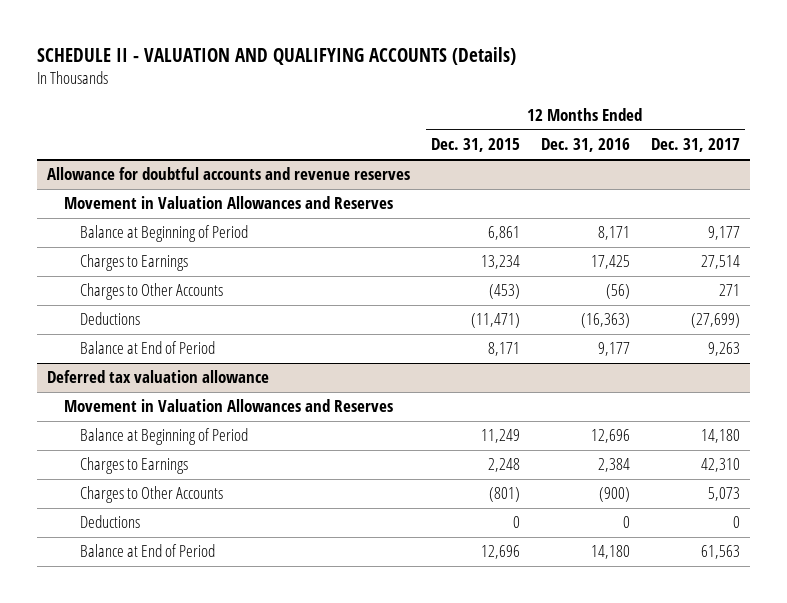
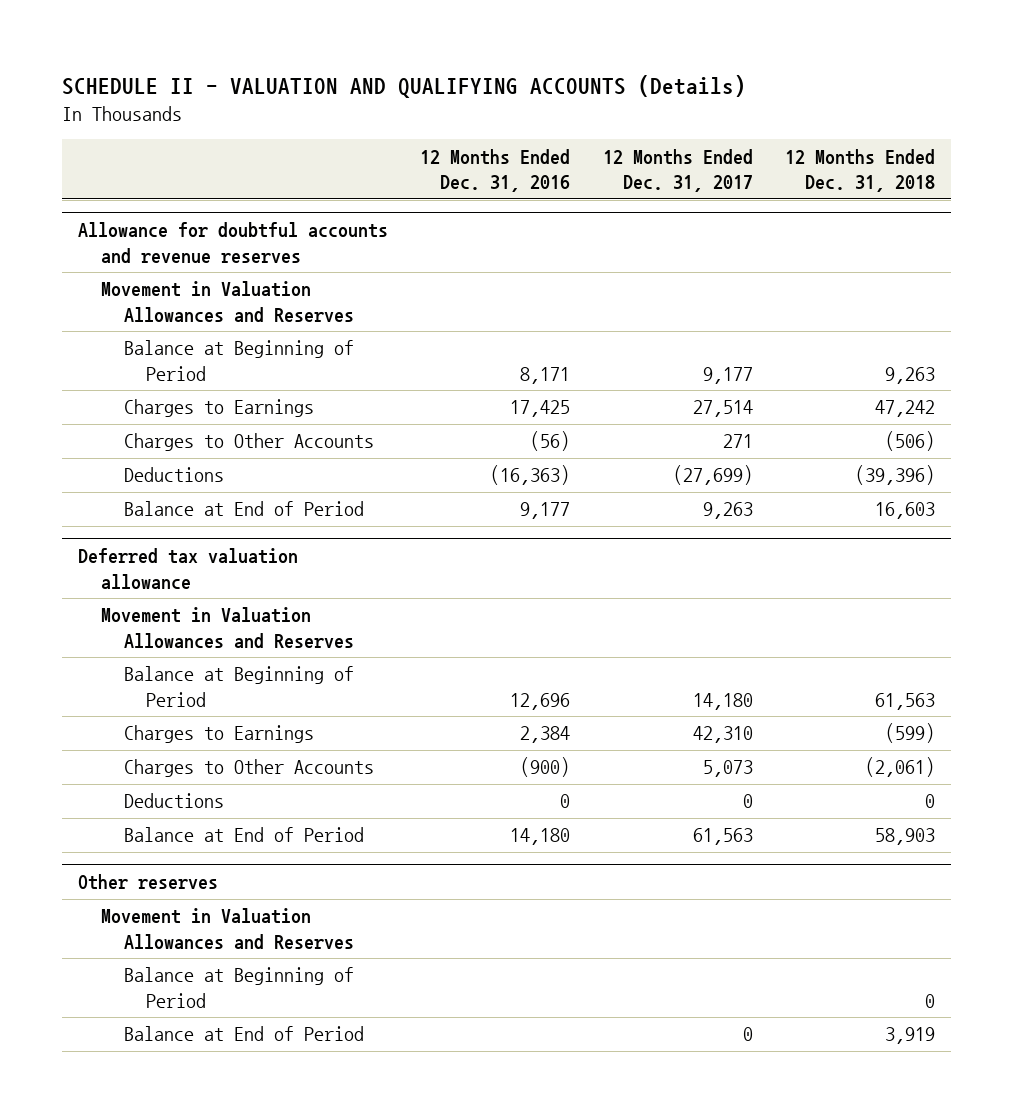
- | 12 Months Ended Dec. 31, 2015 | 12 Months Ended Dec. 31, 2016 | 12 Months Ended Dec. 31, 2017
+ | 12 Months Ended Dec. 31, 2016 | 12 Months Ended Dec. 31, 2017 | 12 Months Ended Dec. 31, 2018
+ Other reserves
+ Movement in Valuation Allowances and Reserves
+ Balance at Beginning of Period | | | 0
+ Balance at End of Period | | 0 | 3,919

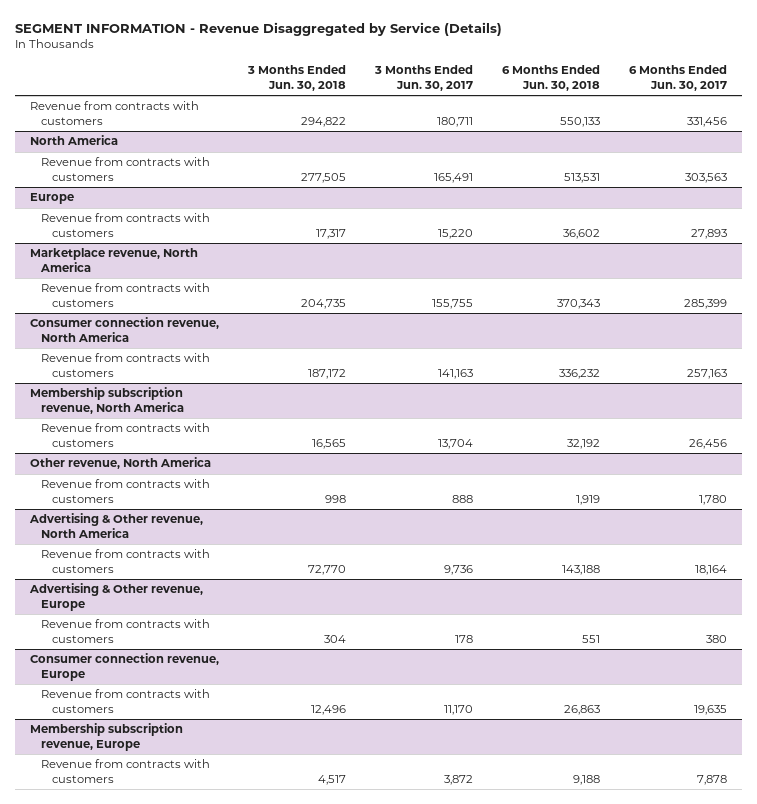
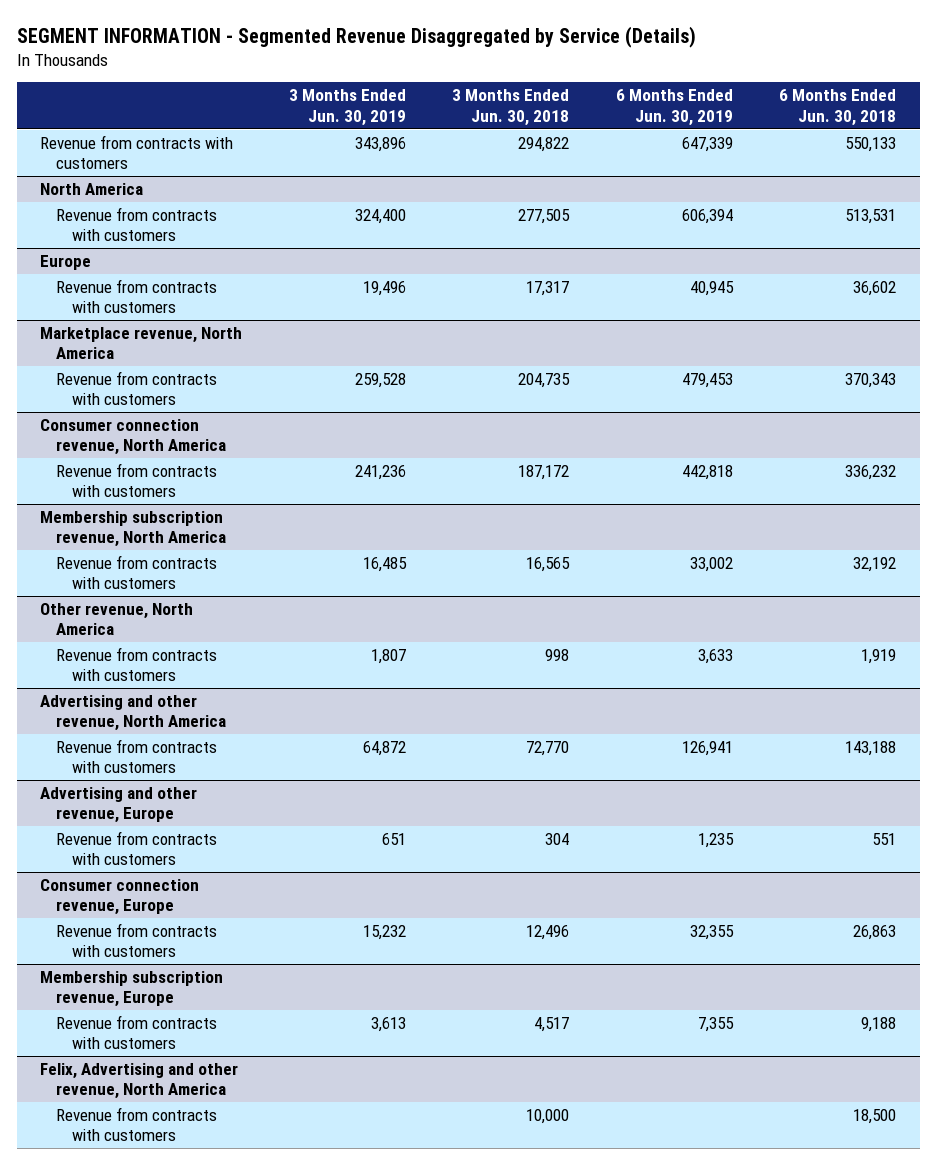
- SEGMENT INFORMATION - Revenue Disaggregated by Service (Details)
+ SEGMENT INFORMATION - Segmented Revenue Disaggregated by Service (Details)
- | 3 Months Ended Jun. 30, 2018 | 3 Months Ended Jun. 30, 2017 | 6 Months Ended Jun. 30, 2018 | 6 Months Ended Jun. 30, 2017
+ | 3 Months Ended Jun. 30, 2019 | 3 Months Ended Jun. 30, 2018 | 6 Months Ended Jun. 30, 2019 | 6 Months Ended Jun. 30, 2018
- Advertising & Other revenue, North America
+ Advertising and other revenue, North America
- Advertising & Other revenue, Europe
+ Advertising and other revenue, Europe
+ Felix, Advertising and other revenue, North America
+ Revenue from contracts with customers | | 10,000 | | 18,500

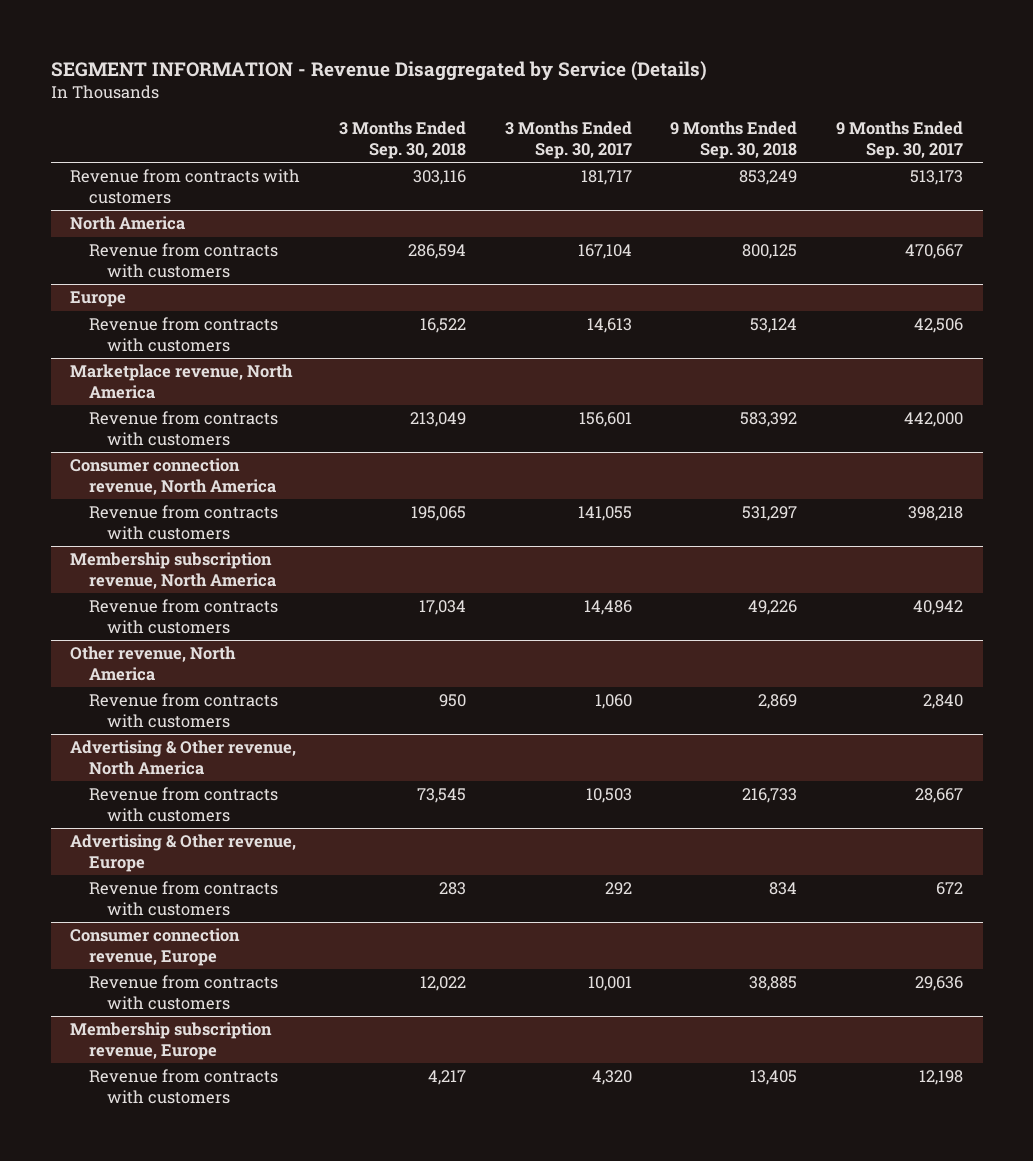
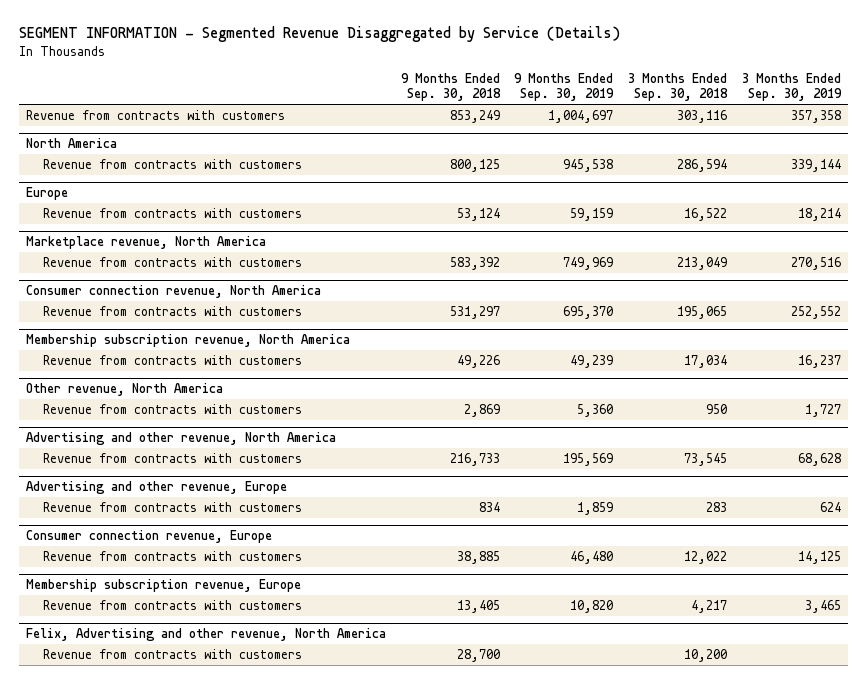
- SEGMENT INFORMATION - Revenue Disaggregated by Service (Details)
+ SEGMENT INFORMATION - Segmented Revenue Disaggregated by Service (Details)
- | 3 Months Ended Sep. 30, 2018 | 3 Months Ended Sep. 30, 2017 | 9 Months Ended Sep. 30, 2018 | 9 Months Ended Sep. 30, 2017
+ | 9 Months Ended Sep. 30, 2018 | 9 Months Ended Sep. 30, 2019 | 3 Months Ended Sep. 30, 2018 | 3 Months Ended Sep. 30, 2019
- Advertising & Other revenue, North America
+ Advertising and other revenue, North America
- Advertising & Other revenue, Europe
+ Advertising and other revenue, Europe
+ Felix, Advertising and other revenue, North America
+ Revenue from contracts with customers | 28,700 | | 10,200 |

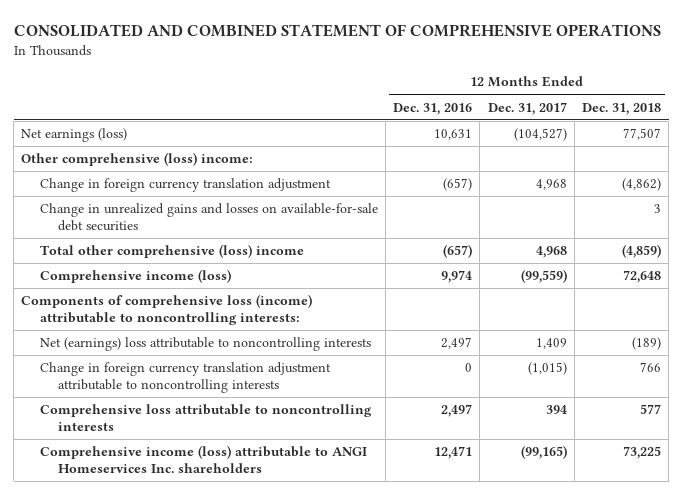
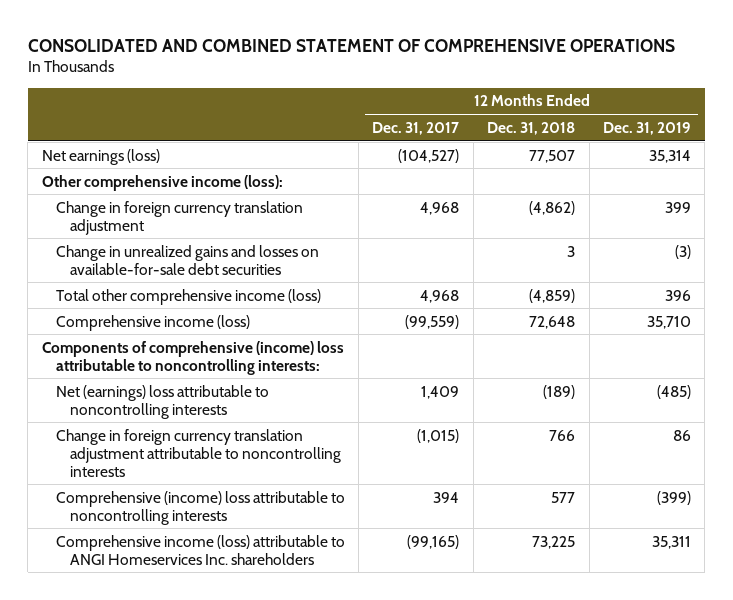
- | 12 Months Ended Dec. 31, 2016 | 12 Months Ended Dec. 31, 2017 | 12 Months Ended Dec. 31, 2018
+ | 12 Months Ended Dec. 31, 2017 | 12 Months Ended Dec. 31, 2018 | 12 Months Ended Dec. 31, 2019
- Other comprehensive (loss) income:
+ Other comprehensive income (loss):
- Total other comprehensive (loss) income | (657) | 4,968 | (4,859)
+ Total other comprehensive income (loss) | 4,968 | (4,859) | 396
- Components of comprehensive loss (income) attributable to noncontrolling interests:
+ Components of comprehensive (income) loss attributable to noncontrolling interests:
- Comprehensive loss attributable to noncontrolling interests | 2,497 | 394 | 577
+ Comprehensive (income) loss attributable to noncontrolling interests | 394 | 577 | (399)

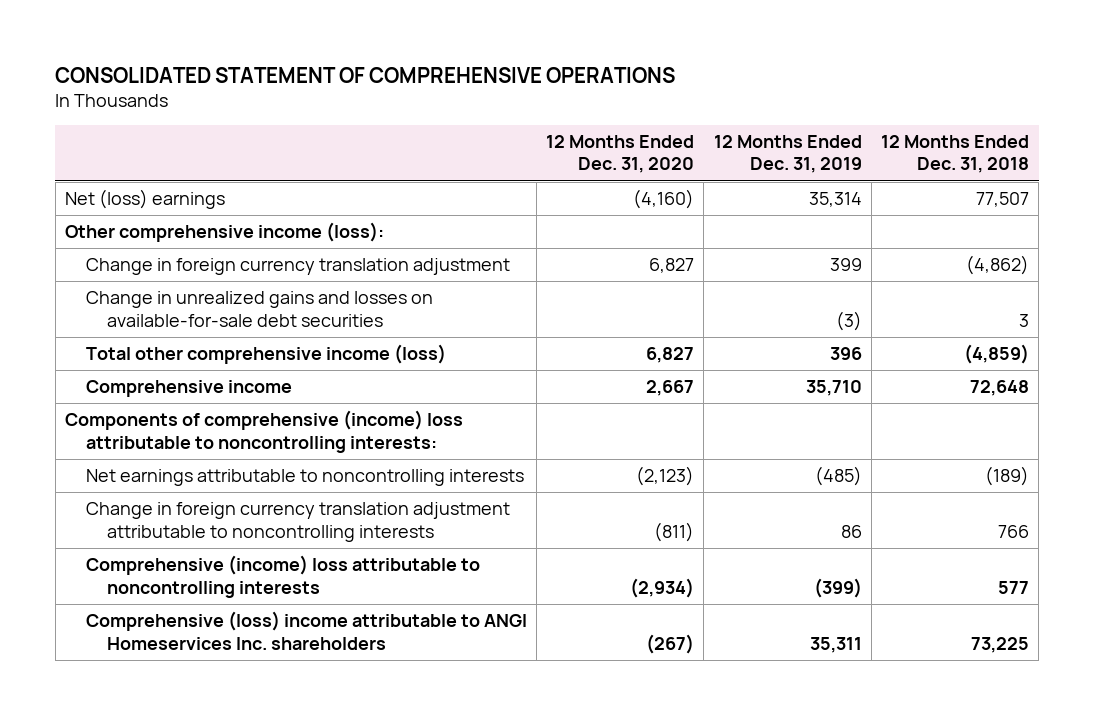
- CONSOLIDATED AND COMBINED STATEMENT OF COMPREHENSIVE OPERATIONS
+ CONSOLIDATED STATEMENT OF COMPREHENSIVE OPERATIONS
- | 12 Months Ended Dec. 31, 2017 | 12 Months Ended Dec. 31, 2018 | 12 Months Ended Dec. 31, 2019
+ | 12 Months Ended Dec. 31, 2020 | 12 Months Ended Dec. 31, 2019 | 12 Months Ended Dec. 31, 2018
- Net earnings (loss) | (104,527) | 77,507 | 35,314
+ Net (loss) earnings | (4,160) | 35,314 | 77,507
- Comprehensive income (loss) | (99,559) | 72,648 | 35,710
+ Comprehensive income | 2,667 | 35,710 | 72,648
- Net (earnings) loss attributable to noncontrolling interests | 1,409 | (189) | (485)
+ Net earnings attributable to noncontrolling interests | (2,123) | (485) | (189)
- Comprehensive income (loss) attributable to ANGI Homeservices Inc. shareholders | (99,165) | 73,225 | 35,311
+ Comprehensive (loss) income attributable to ANGI Homeservices Inc. shareholders | (267) | 35,311 | 73,225

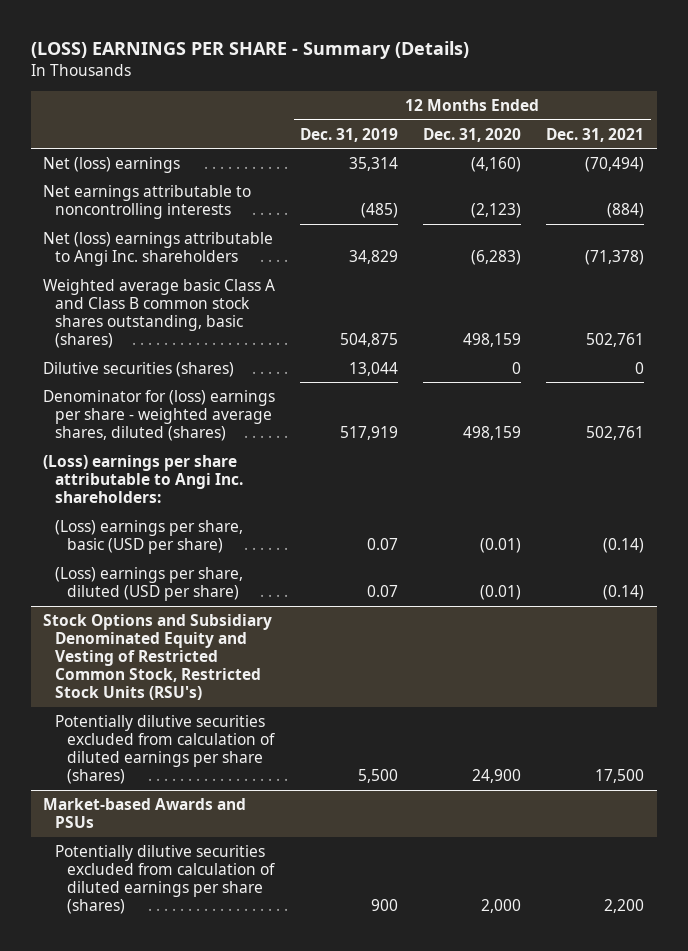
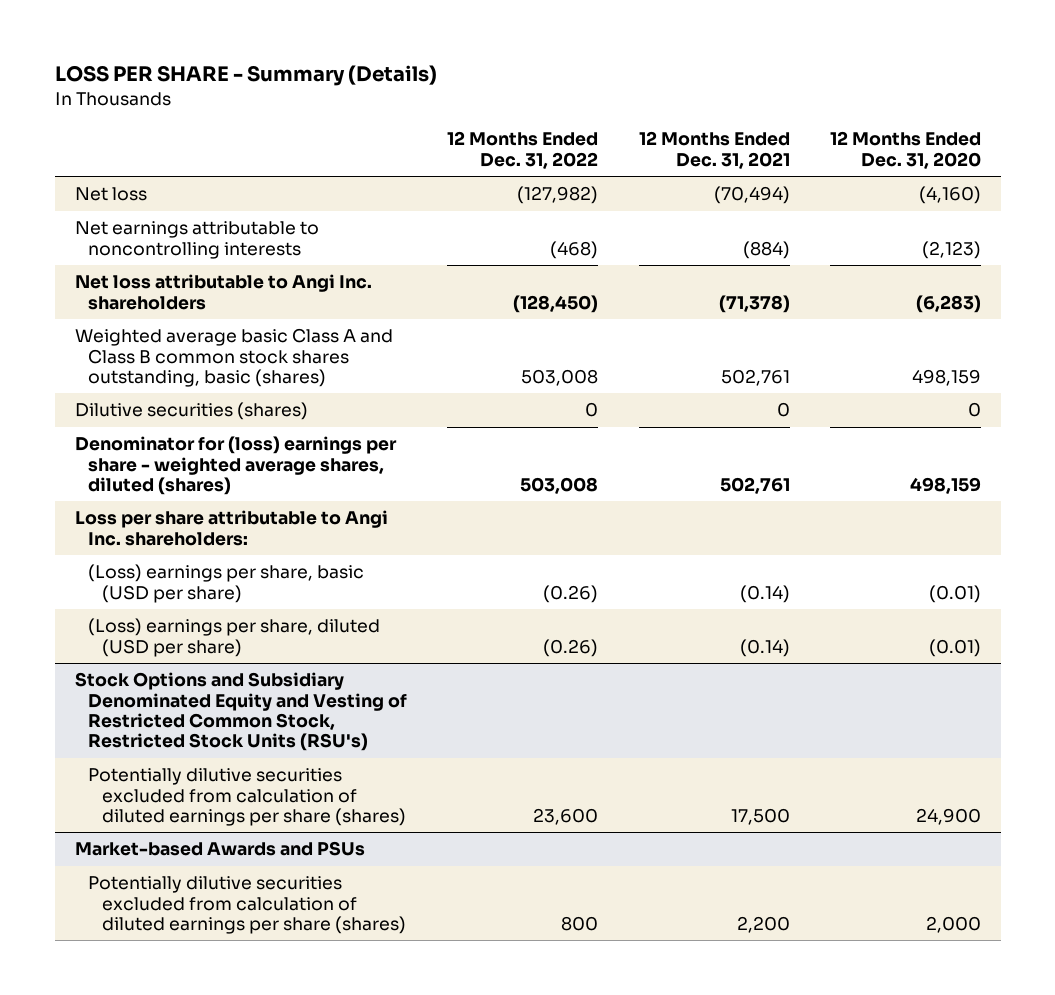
- (LOSS) EARNINGS PER SHARE - Summary (Details)
+ LOSS PER SHARE - Summary (Details)
- | 12 Months Ended Dec. 31, 2019 | 12 Months Ended Dec. 31, 2020 | 12 Months Ended Dec. 31, 2021
+ | 12 Months Ended Dec. 31, 2022 | 12 Months Ended Dec. 31, 2021 | 12 Months Ended Dec. 31, 2020
- Net (loss) earnings | 35,314 | (4,160) | (70,494)
+ Net loss | (127,982) | (70,494) | (4,160)
- Net (loss) earnings attributable to Angi Inc. shareholders | 34,829 | (6,283) | (71,378)
+ Net loss attributable to Angi Inc. shareholders | (128,450) | (71,378) | (6,283)
- (Loss) earnings per share attributable to Angi Inc. shareholders:
+ Loss per share attributable to Angi Inc. shareholders:

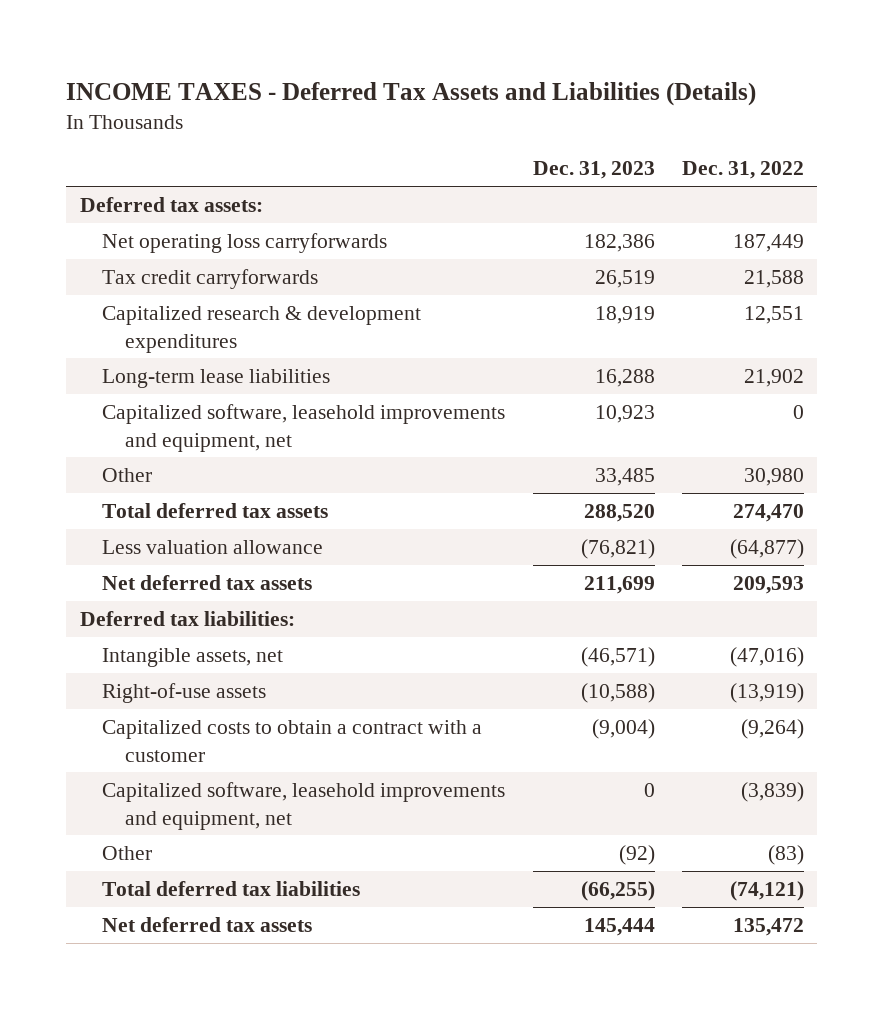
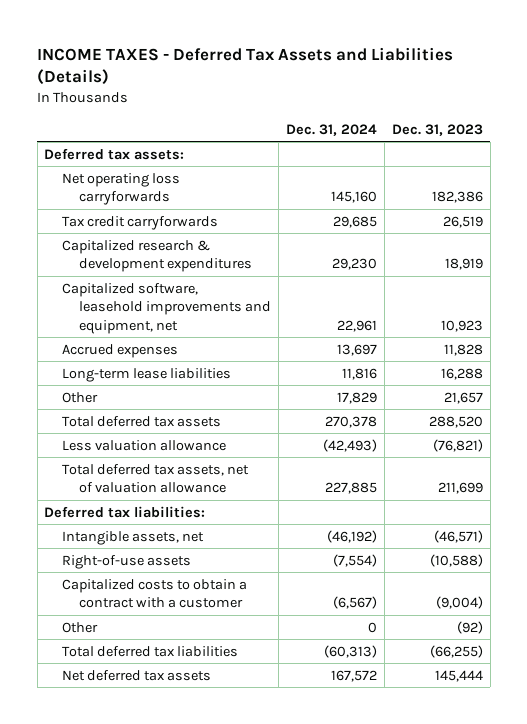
- | Dec. 31, 2023 | Dec. 31, 2022
+ | Dec. 31, 2024 | Dec. 31, 2023
- Other | 33,485 | 30,980
+ Accrued expenses | 13,697 | 11,828
moved down: Long-term lease liabilities | 11,816 | 16,288
+ Other | 17,829 | 21,657
- Net deferred tax assets | 211,699 | 209,593
+ Total deferred tax assets, net of valuation allowance | 227,885 | 211,699
- Capitalized software, leasehold improvements and equipment, net | 0 | (3,839)

